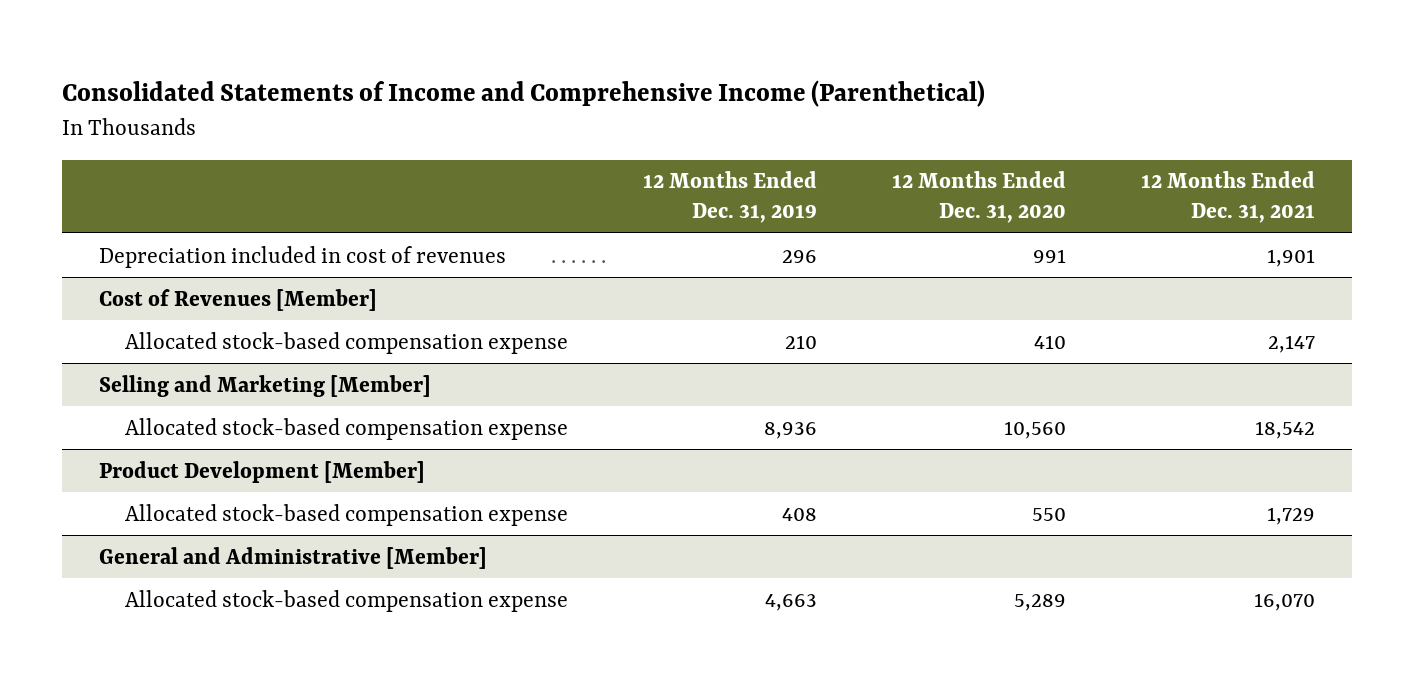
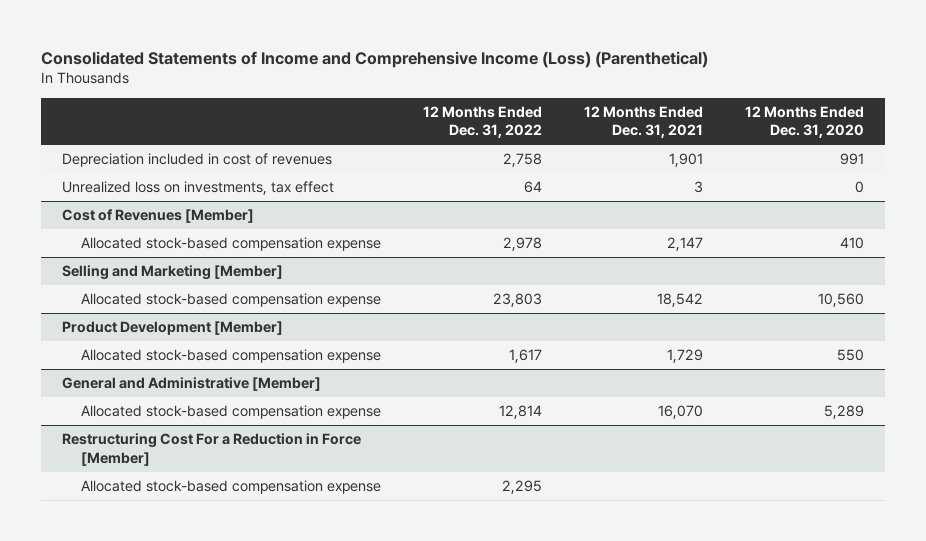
- Consolidated Statements of Income and Comprehensive Income (Parenthetical)
+ Consolidated Statements of Income and Comprehensive Income (Loss) (Parenthetical)
- | 12 Months Ended Dec. 31, 2019 | 12 Months Ended Dec. 31, 2020 | 12 Months Ended Dec. 31, 2021
+ | 12 Months Ended Dec. 31, 2022 | 12 Months Ended Dec. 31, 2021 | 12 Months Ended Dec. 31, 2020
+ Unrealized loss on investments, tax effect | 64 | 3 | 0
+ Restructuring Cost For a Reduction in Force [Member]
+ Allocated stock-based compensation expense | 2,295 | |

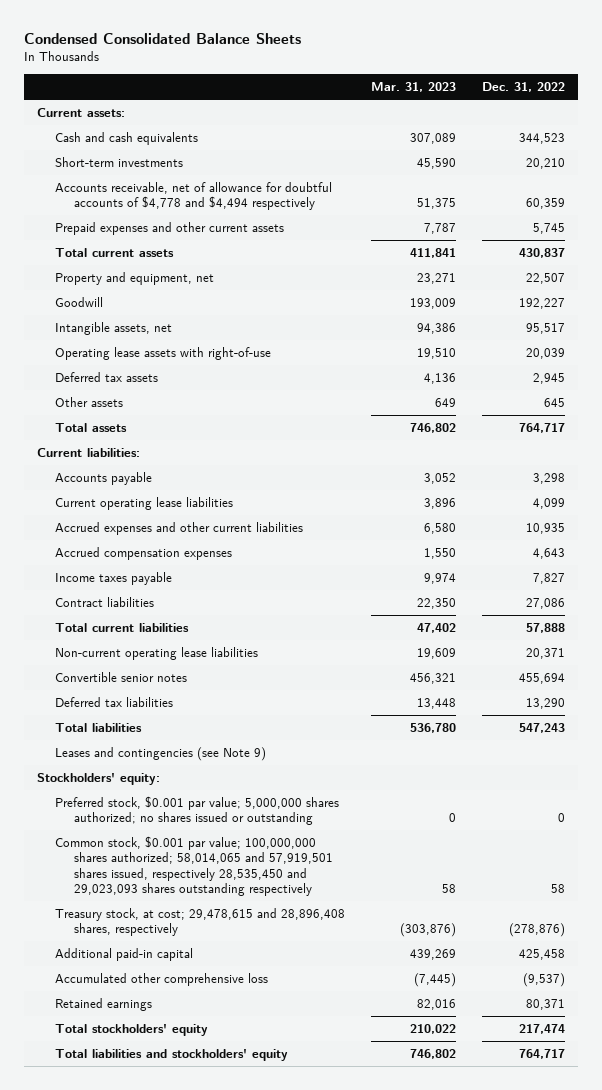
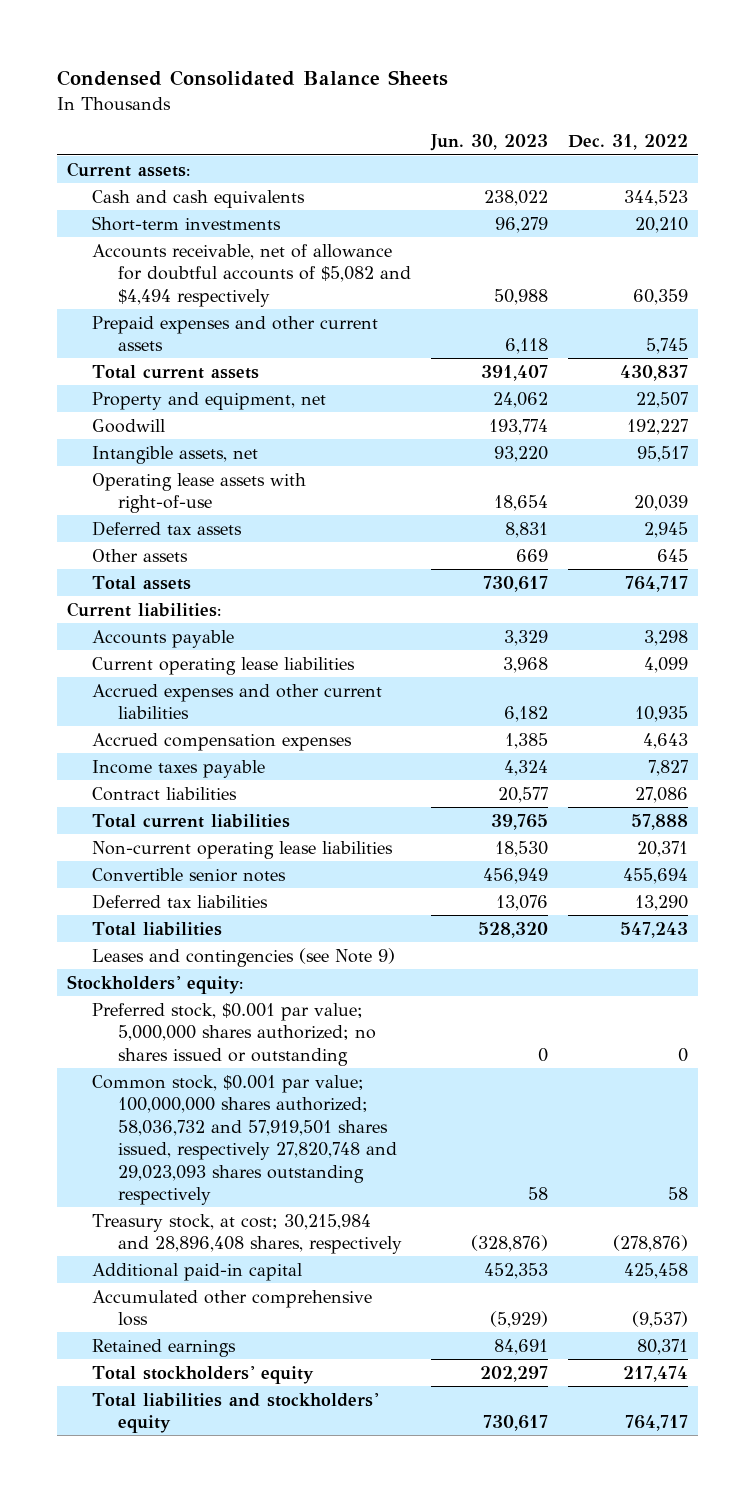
- | Mar. 31, 2023 | Dec. 31, 2022
+ | Jun. 30, 2023 | Dec. 31, 2022
- Accounts receivable, net of allowance for doubtful accounts of $4,778 and $4,494 respectively | 51,375 | 60,359
+ Accounts receivable, net of allowance for doubtful accounts of $5,082 and $4,494 respectively | 50,988 | 60,359
- Common stock, $0.001 par value; 100,000,000 shares authorized; 58,014,065 and 57,919,501 shares issued, respectively 28,535,450 and 29,023,093 shares outstanding respectively | 58 | 58
- Treasury stock, at cost; 29,478,615 and 28,896,408 shares, respectively | (303,876) | (278,876)
+ Common stock, $0.001 par value; 100,000,000 shares authorized; 58,036,732 and 57,919,501 shares issued, respectively 27,820,748 and 29,023,093 shares outstanding respectively | 58 | 58
+ Treasury stock, at cost; 30,215,984 and 28,896,408 shares, respectively | (328,876) | (278,876)

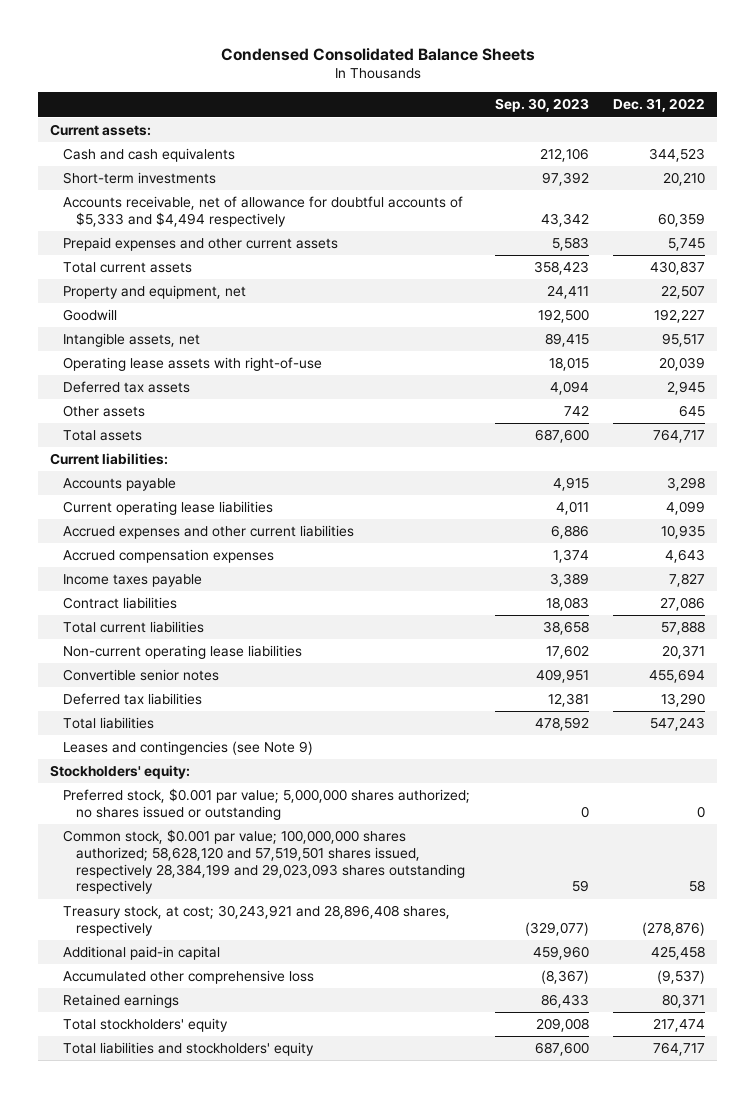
- | Jun. 30, 2023 | Dec. 31, 2022
+ | Sep. 30, 2023 | Dec. 31, 2022
- Accounts receivable, net of allowance for doubtful accounts of $5,082 and $4,494 respectively | 50,988 | 60,359
+ Accounts receivable, net of allowance for doubtful accounts of $5,333 and $4,494 respectively | 43,342 | 60,359
- Common stock, $0.001 par value; 100,000,000 shares authorized; 58,036,732 and 57,919,501 shares issued, respectively 27,820,748 and 29,023,093 shares outstanding respectively | 58 | 58
- Treasury stock, at cost; 30,215,984 and 28,896,408 shares, respectively | (328,876) | (278,876)
+ Common stock, $0.001 par value; 100,000,000 shares authorized; 58,628,120 and 57,519,501 shares issued, respectively 28,384,199 and 29,023,093 shares outstanding respectively | 59 | 58
+ Treasury stock, at cost; 30,243,921 and 28,896,408 shares, respectively | (329,077) | (278,876)

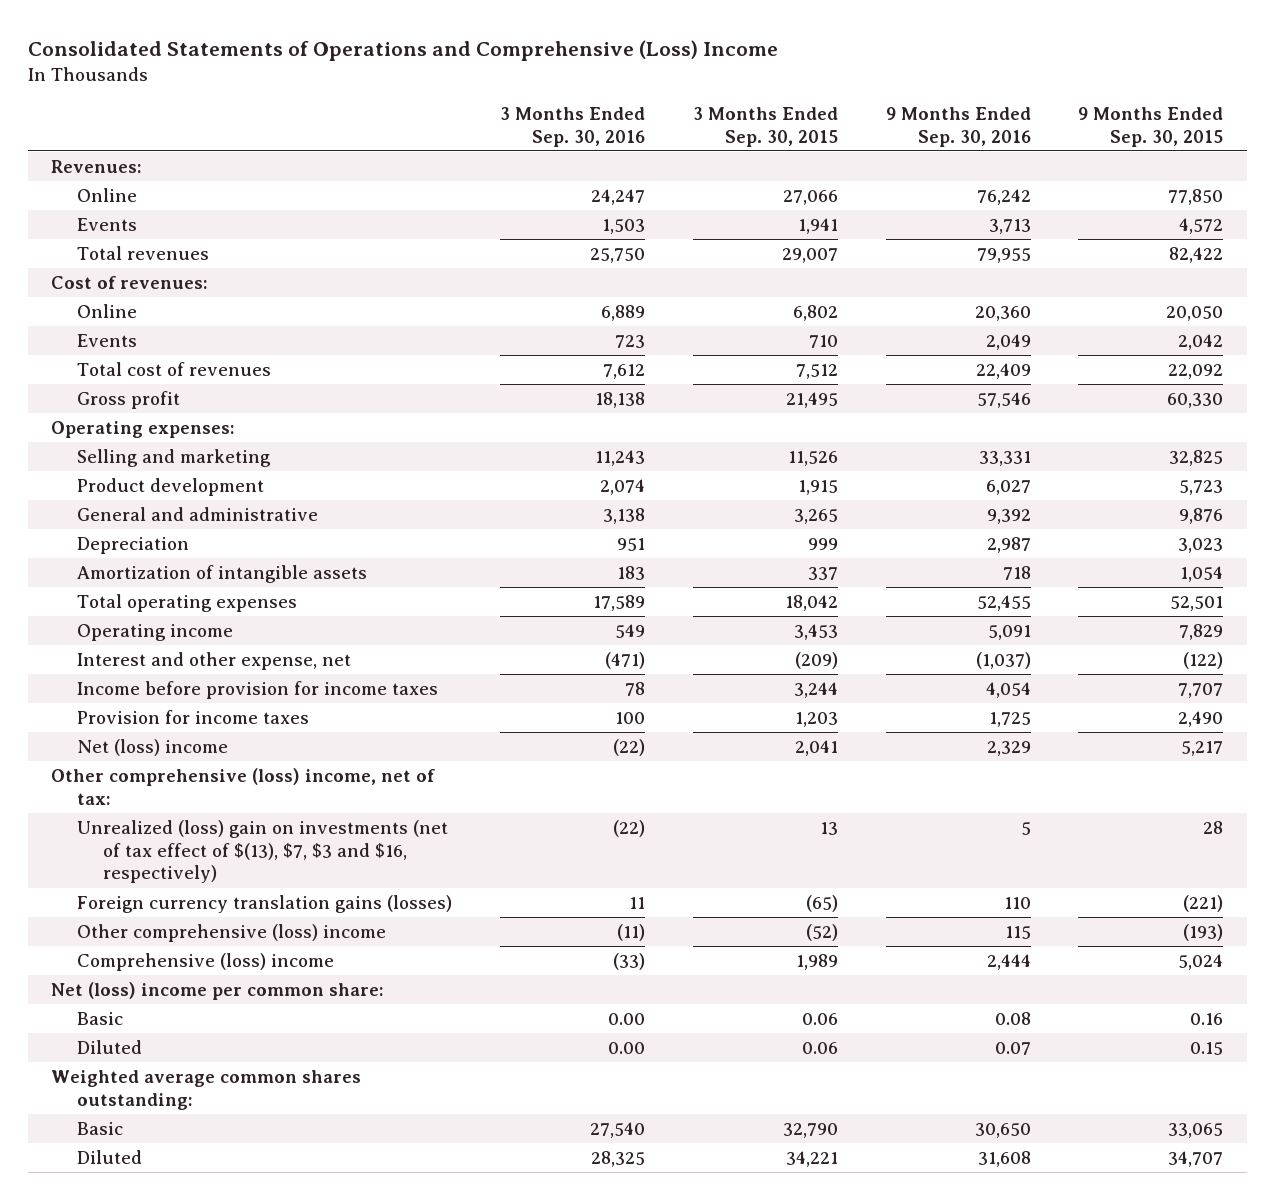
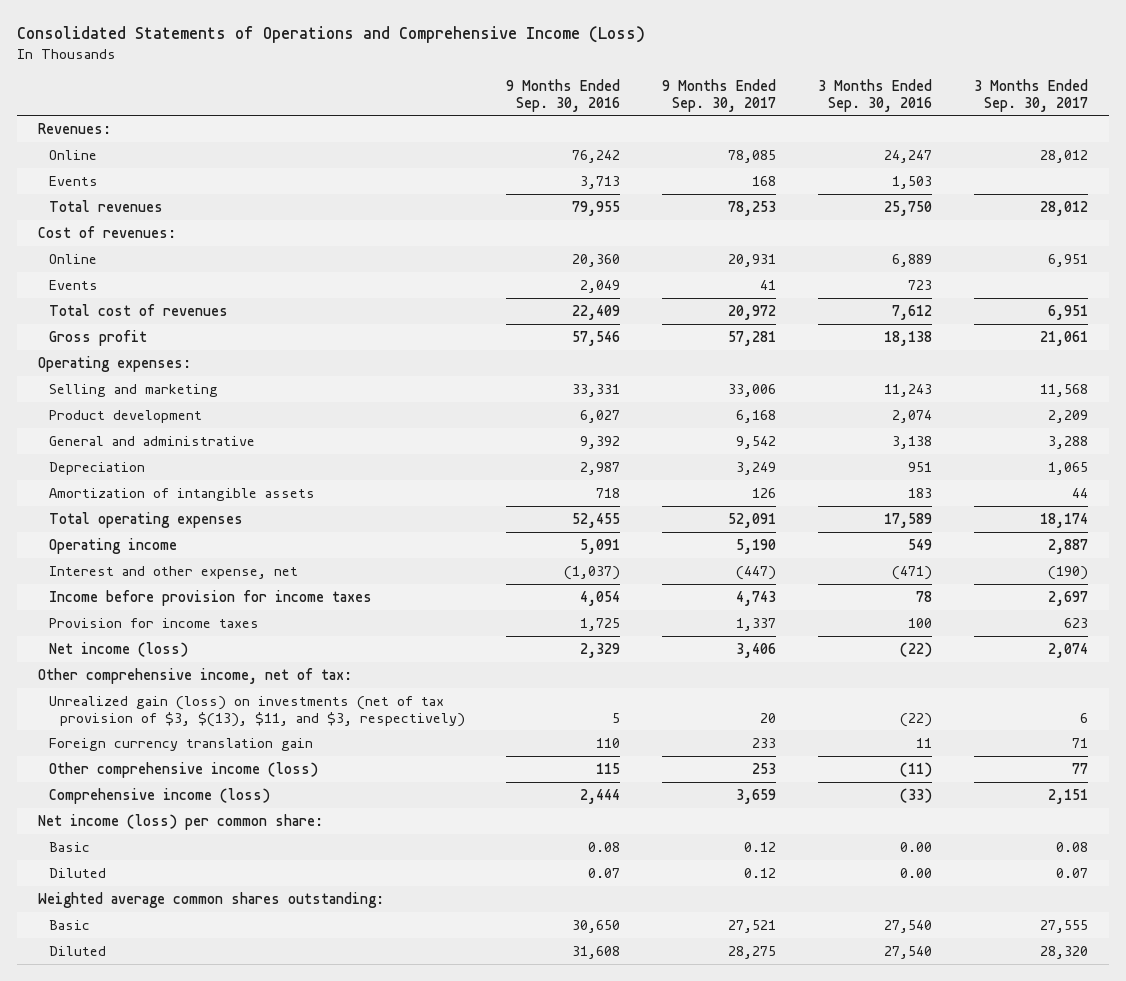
- Consolidated Statements of Operations and Comprehensive (Loss) Income
+ Consolidated Statements of Operations and Comprehensive Income (Loss)
- | 3 Months Ended Sep. 30, 2016 | 3 Months Ended Sep. 30, 2015 | 9 Months Ended Sep. 30, 2016 | 9 Months Ended Sep. 30, 2015
+ | 9 Months Ended Sep. 30, 2016 | 9 Months Ended Sep. 30, 2017 | 3 Months Ended Sep. 30, 2016 | 3 Months Ended Sep. 30, 2017
- Net (loss) income | (22) | 2,041 | 2,329 | 5,217
- Other comprehensive (loss) income, net of tax:
- Unrealized (loss) gain on investments (net of tax effect of $(13), $7, $3 and $16, respectively) | (22) | 13 | 5 | 28
- Foreign currency translation gains (losses) | 11 | (65) | 110 | (221)
- Other comprehensive (loss) income | (11) | (52) | 115 | (193)
- Comprehensive (loss) income | (33) | 1,989 | 2,444 | 5,024
- Net (loss) income per common share:
+ Net income (loss) | 2,329 | 3,406 | (22) | 2,074
+ Other comprehensive income, net of tax:
+ Unrealized gain (loss) on investments (net of tax provision of $3, $(13), $11, and $3, respectively) | 5 | 20 | (22) | 6
+ Foreign currency translation gain | 110 | 233 | 11 | 71
+ Other comprehensive income (loss) | 115 | 253 | (11) | 77
+ Comprehensive income (loss) | 2,444 | 3,659 | (33) | 2,151
+ Net income (loss) per common share:
- Diluted | 28,325 | 34,221 | 31,608 | 34,707
+ Diluted | 31,608 | 28,275 | 27,540 | 28,320

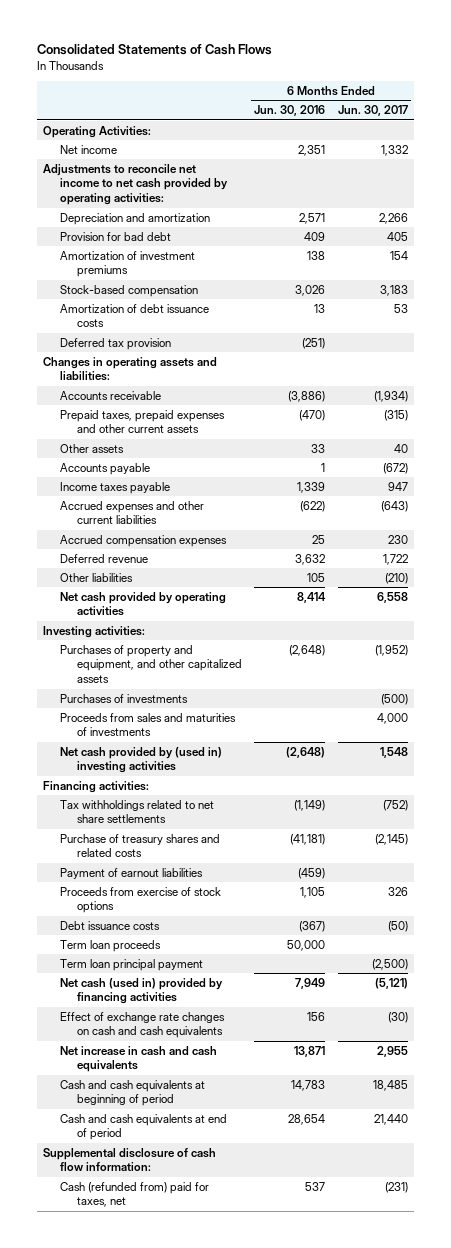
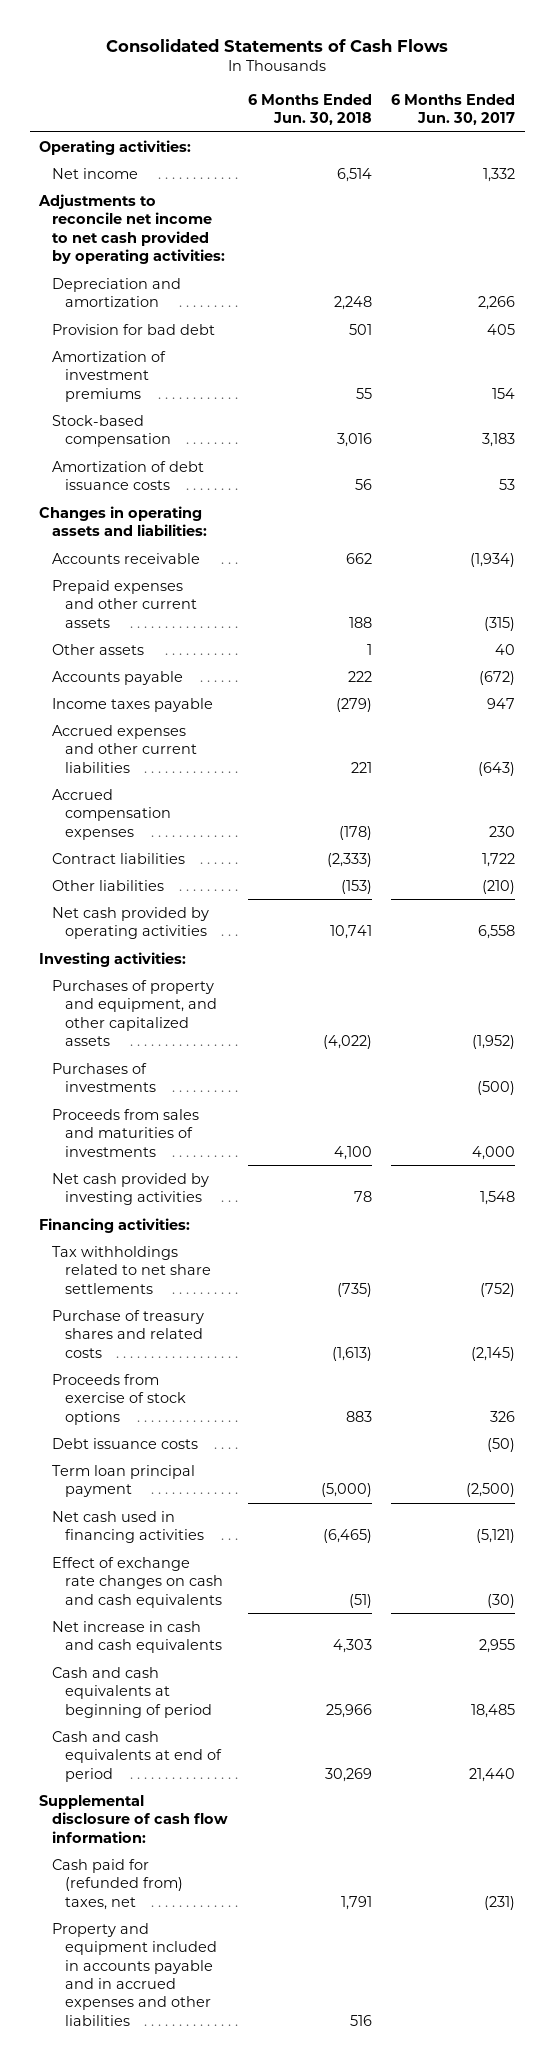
- | 6 Months Ended Jun. 30, 2016 | 6 Months Ended Jun. 30, 2017
+ | 6 Months Ended Jun. 30, 2018 | 6 Months Ended Jun. 30, 2017
- Operating Activities:
+ Operating activities:
- Deferred tax provision | (251) |
- Prepaid taxes, prepaid expenses and other current assets | (470) | (315)
+ Prepaid expenses and other current assets | 188 | (315)
- Deferred revenue | 3,632 | 1,722
+ Contract liabilities | (2,333) | 1,722
- Net cash provided by (used in) investing activities | (2,648) | 1,548
+ Net cash provided by investing activities | 78 | 1,548
- Payment of earnout liabilities | (459) |
- Term loan proceeds | 50,000 |
- Net cash (used in) provided by financing activities | 7,949 | (5,121)
+ Net cash used in financing activities | (6,465) | (5,121)
- Cash (refunded from) paid for taxes, net | 537 | (231)
+ Cash paid for (refunded from) taxes, net | 1,791 | (231)
+ Property and equipment included in accounts payable and in accrued expenses and other liabilities | 516 |

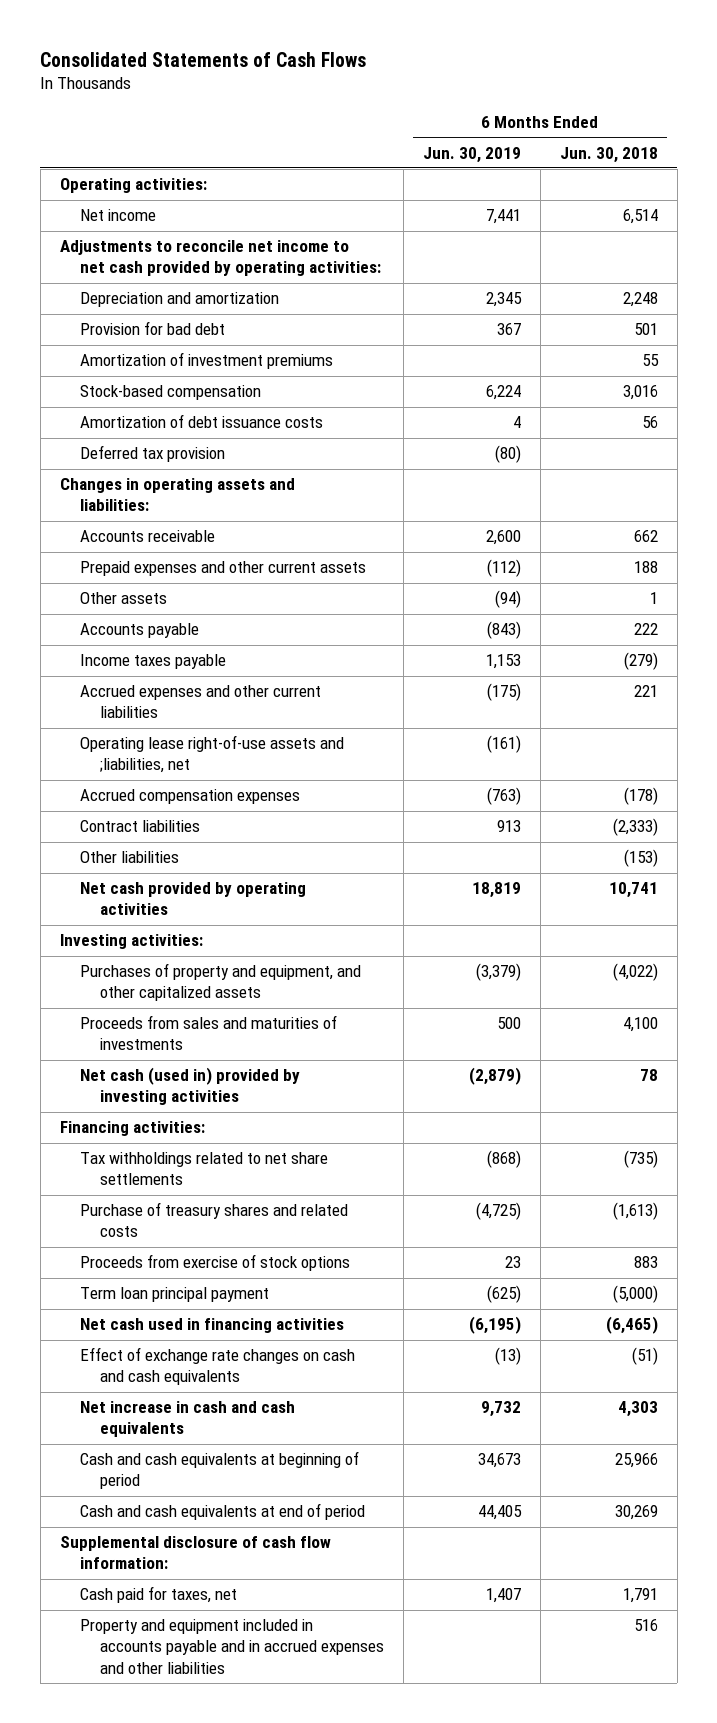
- | 6 Months Ended Jun. 30, 2018 | 6 Months Ended Jun. 30, 2017
+ | 6 Months Ended Jun. 30, 2019 | 6 Months Ended Jun. 30, 2018
+ Deferred tax provision | (80) |
+ Operating lease right-of-use assets and ;liabilities, net | (161) |
- Purchases of investments | | (500)
- Net cash provided by investing activities | 78 | 1,548
+ Net cash (used in) provided by investing activities | (2,879) | 78
- Debt issuance costs | | (50)
- Cash paid for (refunded from) taxes, net | 1,791 | (231)
+ Cash paid for taxes, net | 1,407 | 1,791

